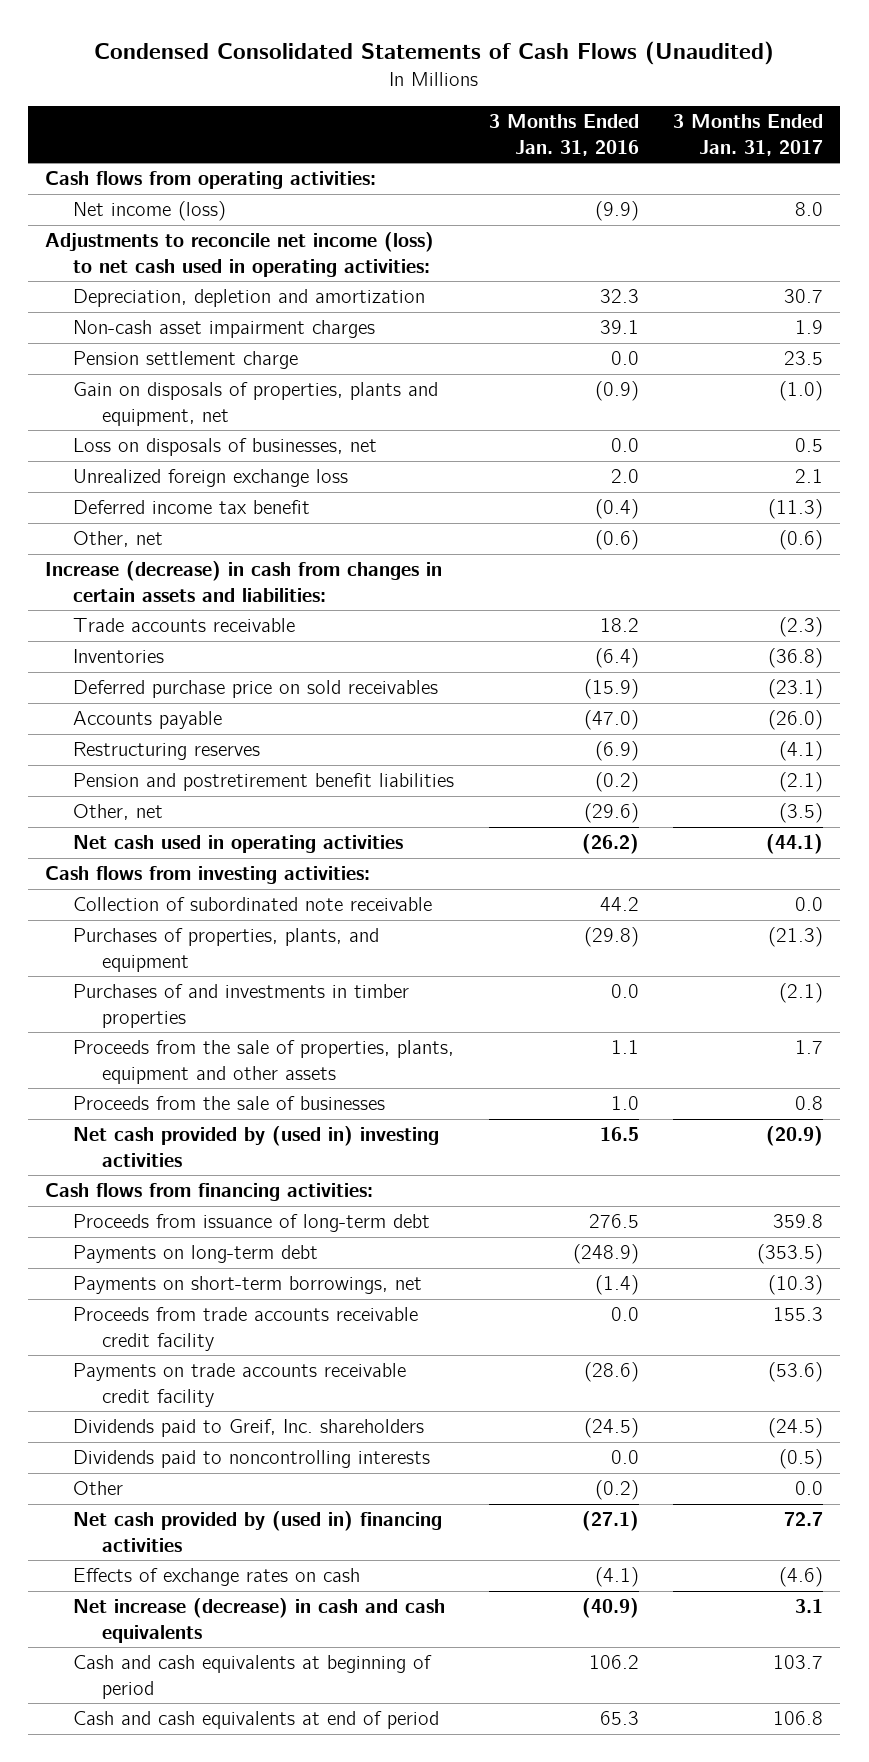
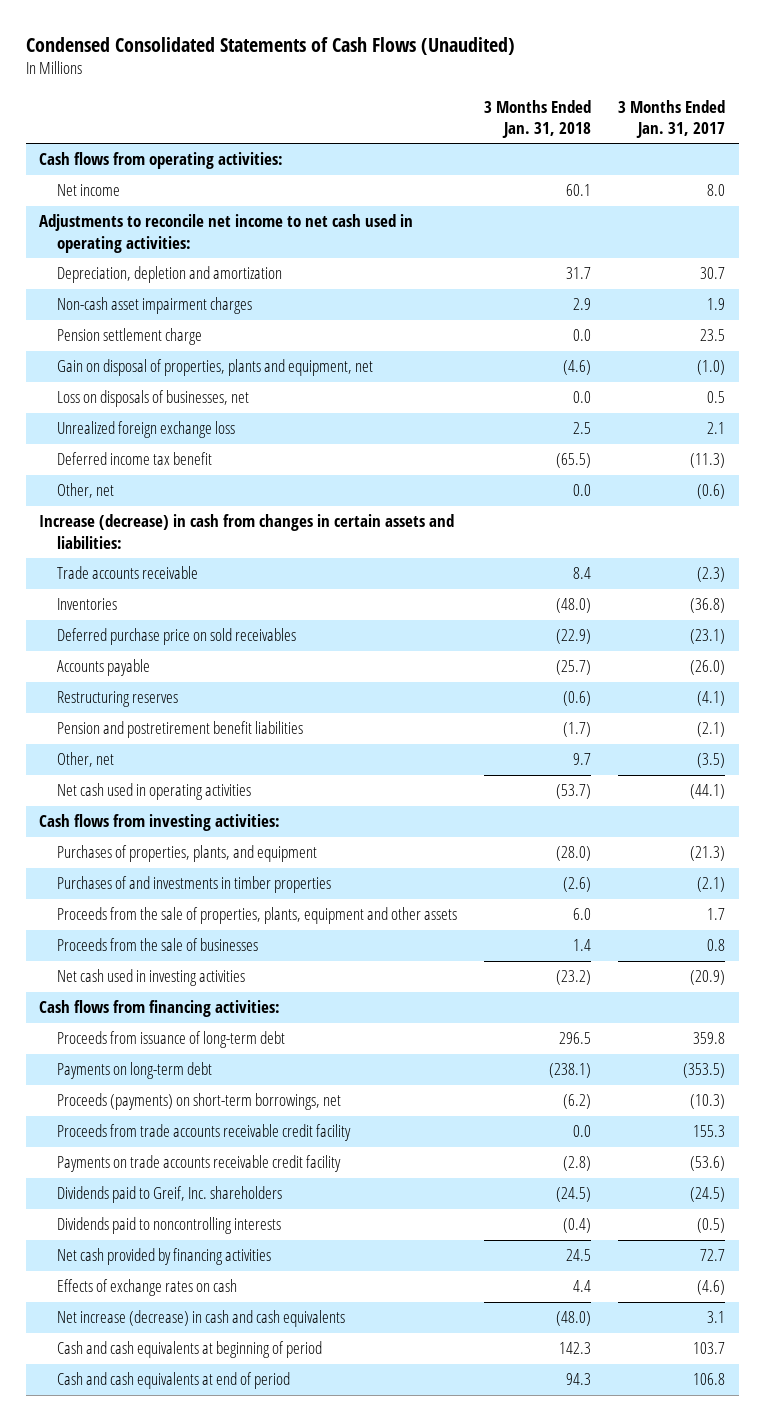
- | 3 Months Ended Jan. 31, 2016 | 3 Months Ended Jan. 31, 2017
+ | 3 Months Ended Jan. 31, 2018 | 3 Months Ended Jan. 31, 2017
- Net income (loss) | (9.9) | 8.0
- Adjustments to reconcile net income (loss) to net cash used in operating activities:
+ Net income | 60.1 | 8.0
+ Adjustments to reconcile net income to net cash used in operating activities:
- Gain on disposals of properties, plants and equipment, net | (0.9) | (1.0)
+ Gain on disposal of properties, plants and equipment, net | (4.6) | (1.0)
- Collection of subordinated note receivable | 44.2 | 0.0
- Net cash provided by (used in) investing activities | 16.5 | (20.9)
+ Net cash used in investing activities | (23.2) | (20.9)
- Payments on short-term borrowings, net | (1.4) | (10.3)
+ Proceeds (payments) on short-term borrowings, net | (6.2) | (10.3)
- Other | (0.2) | 0.0
- Net cash provided by (used in) financing activities | (27.1) | 72.7
+ Net cash provided by financing activities | 24.5 | 72.7

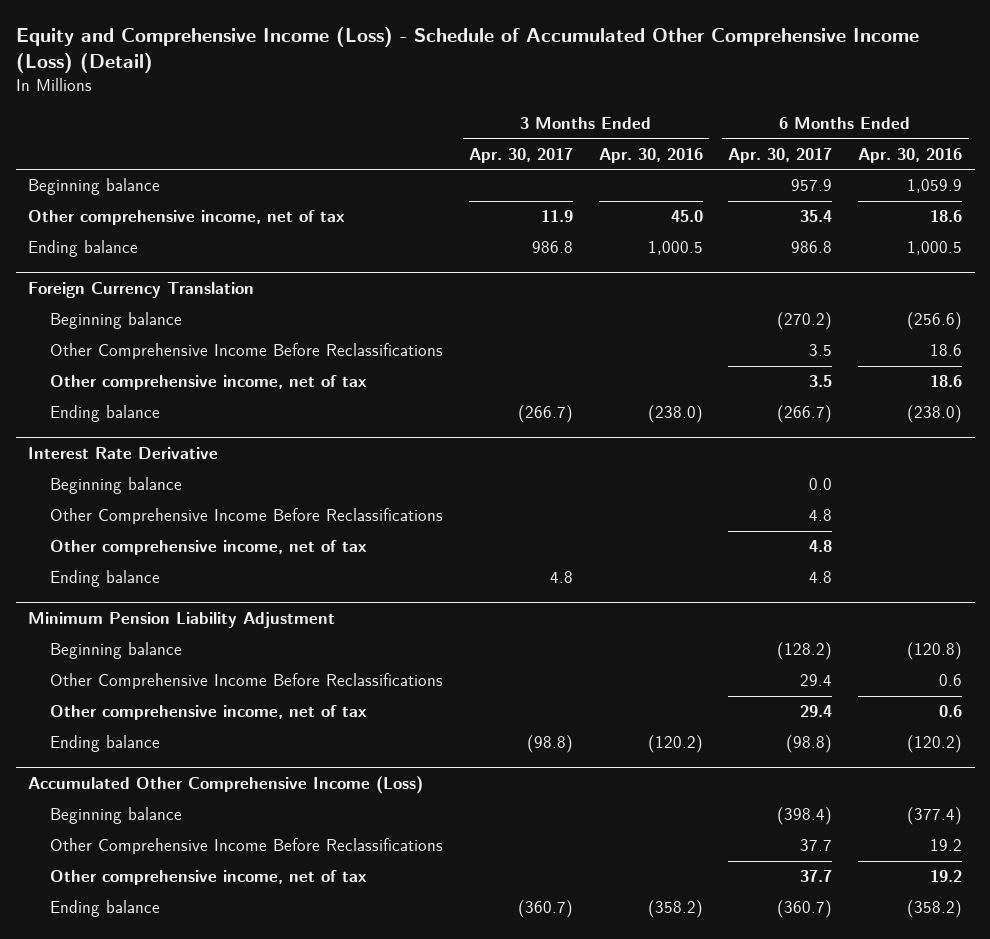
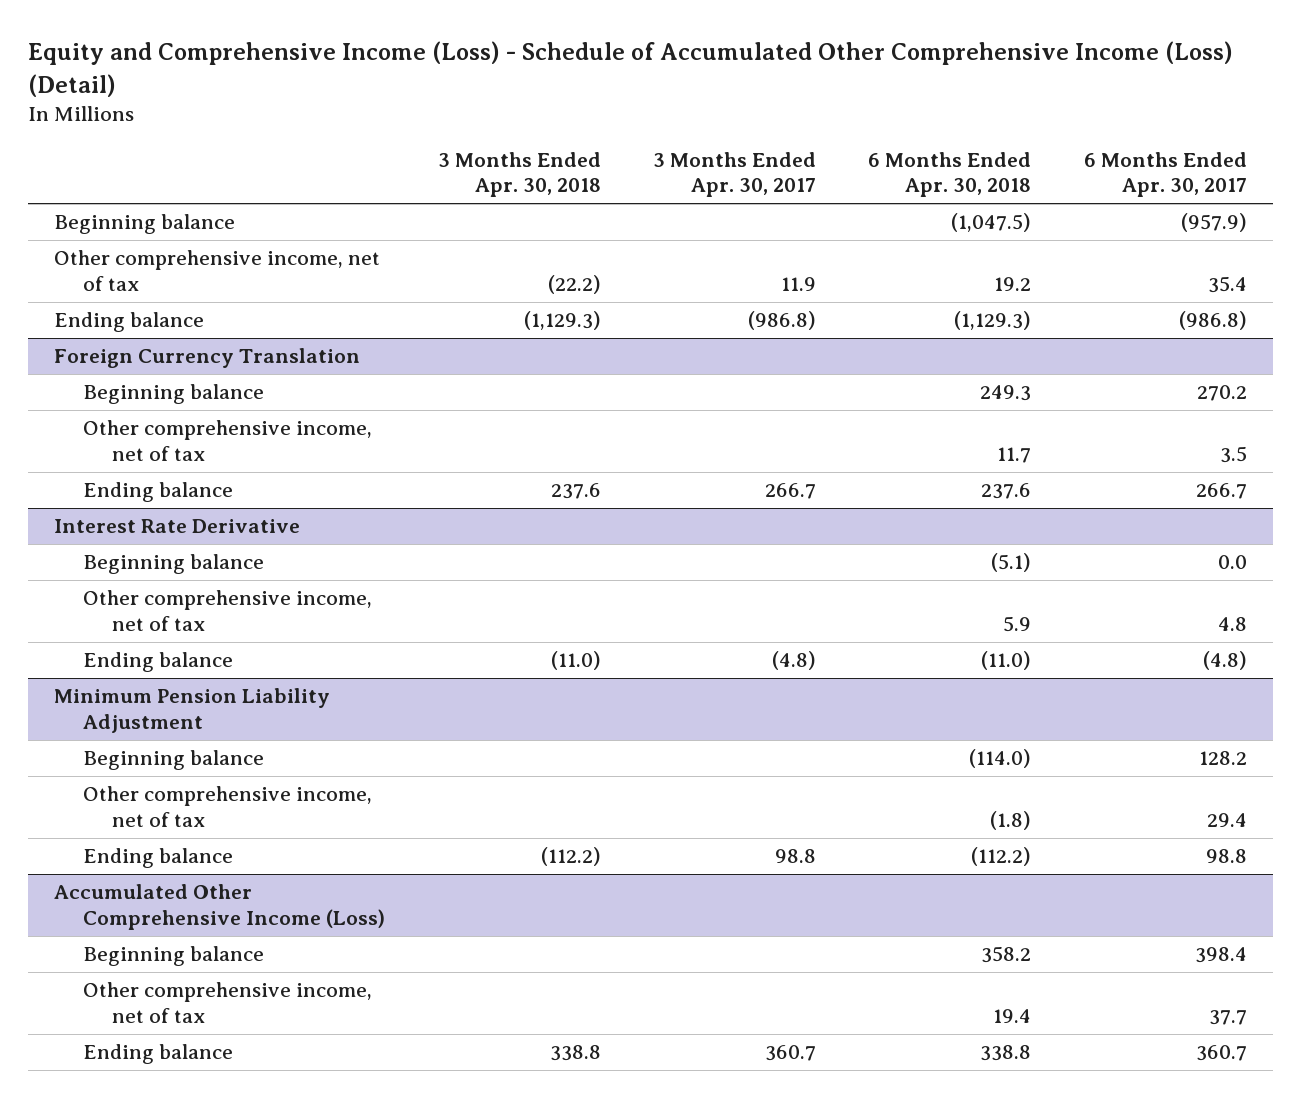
- | 3 Months Ended Apr. 30, 2017 | 3 Months Ended Apr. 30, 2016 | 6 Months Ended Apr. 30, 2017 | 6 Months Ended Apr. 30, 2016
+ | 3 Months Ended Apr. 30, 2018 | 3 Months Ended Apr. 30, 2017 | 6 Months Ended Apr. 30, 2018 | 6 Months Ended Apr. 30, 2017
- Beginning balance | | | 957.9 | 1,059.9
+ Beginning balance | | | (1,047.5) | (957.9)
- Ending balance | 986.8 | 1,000.5 | 986.8 | 1,000.5
+ Ending balance | (1,129.3) | (986.8) | (1,129.3) | (986.8)
@ Foreign Currency Translation
- Beginning balance | | | (270.2) | (256.6)
- Other Comprehensive Income Before Reclassifications | | | 3.5 | 18.6
+ Beginning balance | | | 249.3 | 270.2
- Ending balance | (266.7) | (238.0) | (266.7) | (238.0)
+ Ending balance | 237.6 | 266.7 | 237.6 | 266.7
@ Interest Rate Derivative
- Other Comprehensive Income Before Reclassifications | | | 4.8 |
- Ending balance | 4.8 | | 4.8 |
+ Ending balance | (11.0) | (4.8) | (11.0) | (4.8)
@ Minimum Pension Liability Adjustment
- Beginning balance | | | (128.2) | (120.8)
- Other Comprehensive Income Before Reclassifications | | | 29.4 | 0.6
+ Beginning balance | | | (114.0) | 128.2
- Ending balance | (98.8) | (120.2) | (98.8) | (120.2)
+ Ending balance | (112.2) | 98.8 | (112.2) | 98.8
@ Accumulated Other Comprehensive Income (Loss)
- Beginning balance | | | (398.4) | (377.4)
- Other Comprehensive Income Before Reclassifications | | | 37.7 | 19.2
+ Beginning balance | | | 358.2 | 398.4
- Ending balance | (360.7) | (358.2) | (360.7) | (358.2)
+ Ending balance | 338.8 | 360.7 | 338.8 | 360.7

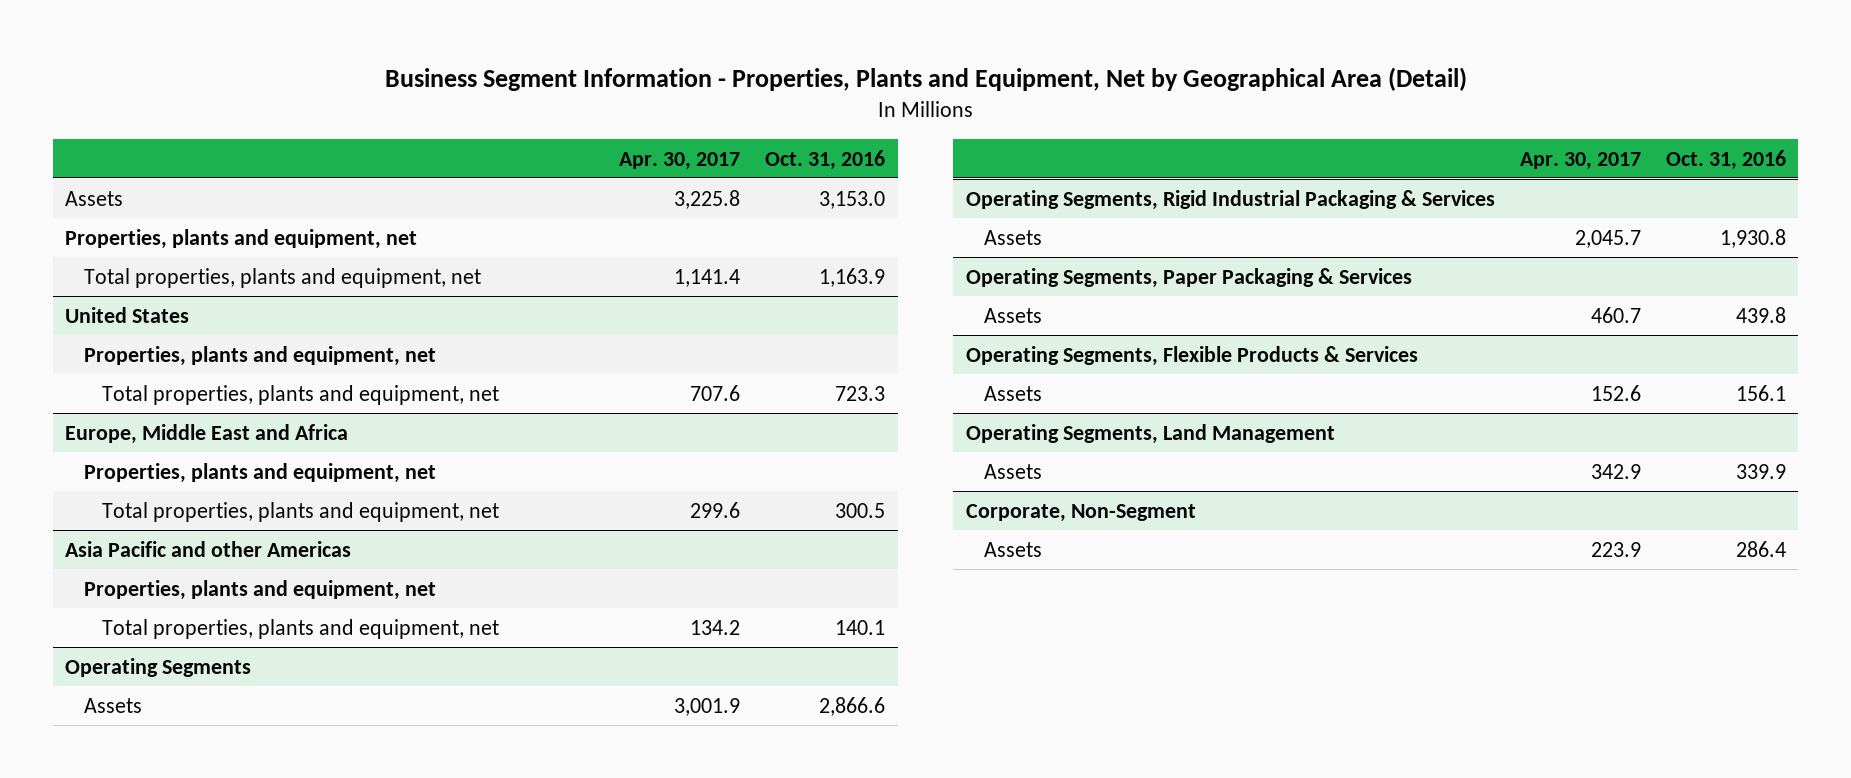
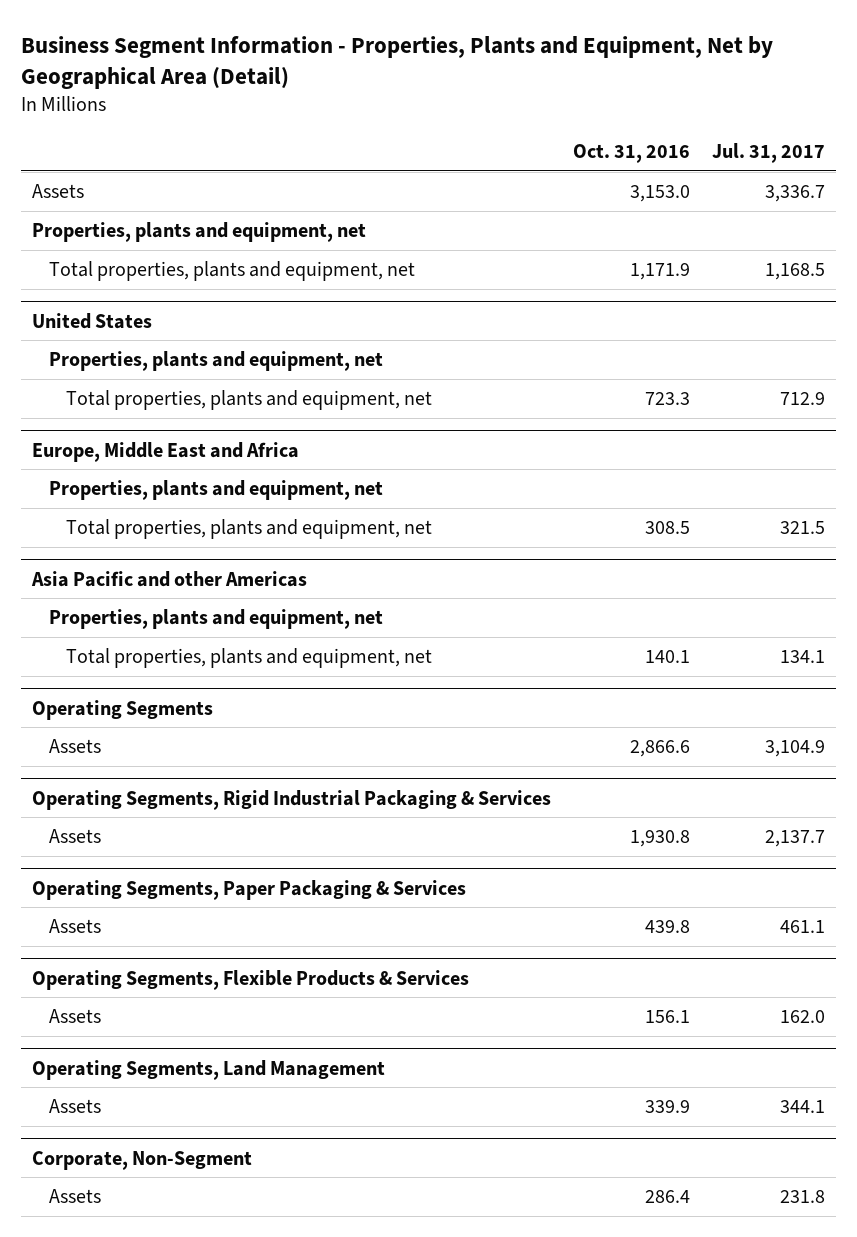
- | Apr. 30, 2017 | Oct. 31, 2016
+ | Oct. 31, 2016 | Jul. 31, 2017
- Total properties, plants and equipment, net | 1,141.4 | 1,163.9
+ Total properties, plants and equipment, net | 1,171.9 | 1,168.5
@ Europe, Middle East and Africa
- Total properties, plants and equipment, net | 299.6 | 300.5
+ Total properties, plants and equipment, net | 308.5 | 321.5

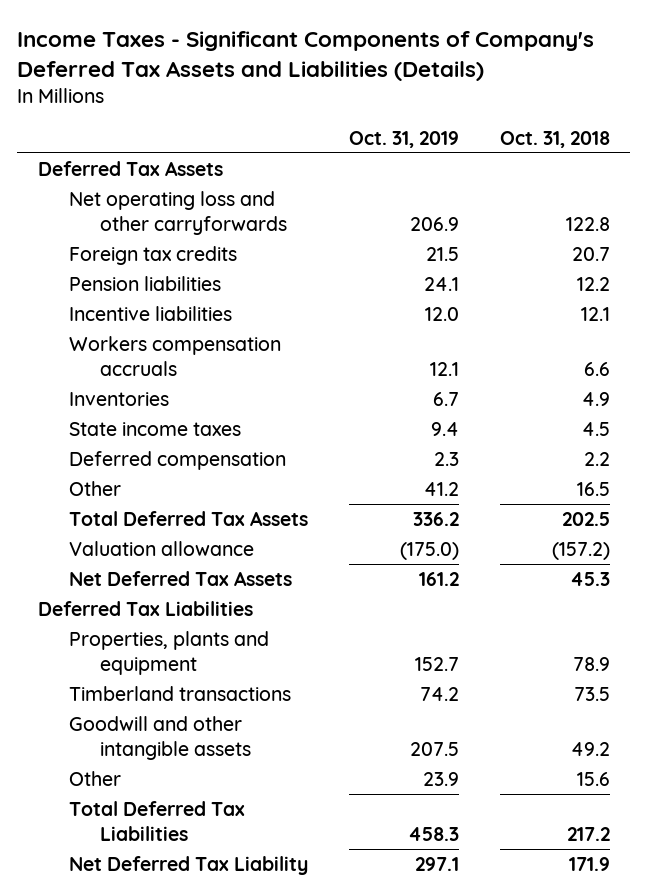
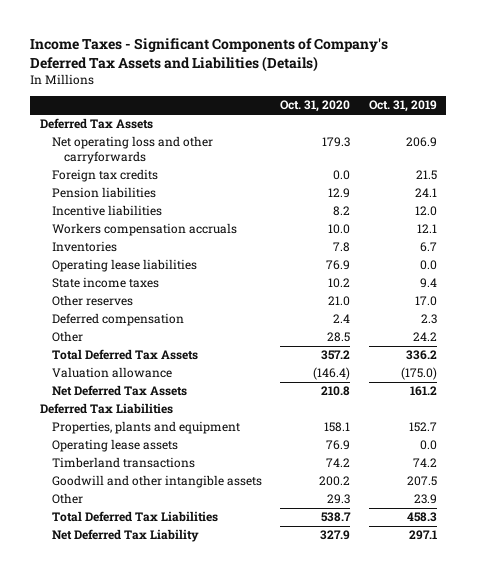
- | Oct. 31, 2019 | Oct. 31, 2018
+ | Oct. 31, 2020 | Oct. 31, 2019
+ Operating lease liabilities | 76.9 | 0.0
+ Other reserves | 21.0 | 17.0
- Other | 41.2 | 16.5
+ Other | 28.5 | 24.2
+ Operating lease assets | 76.9 | 0.0

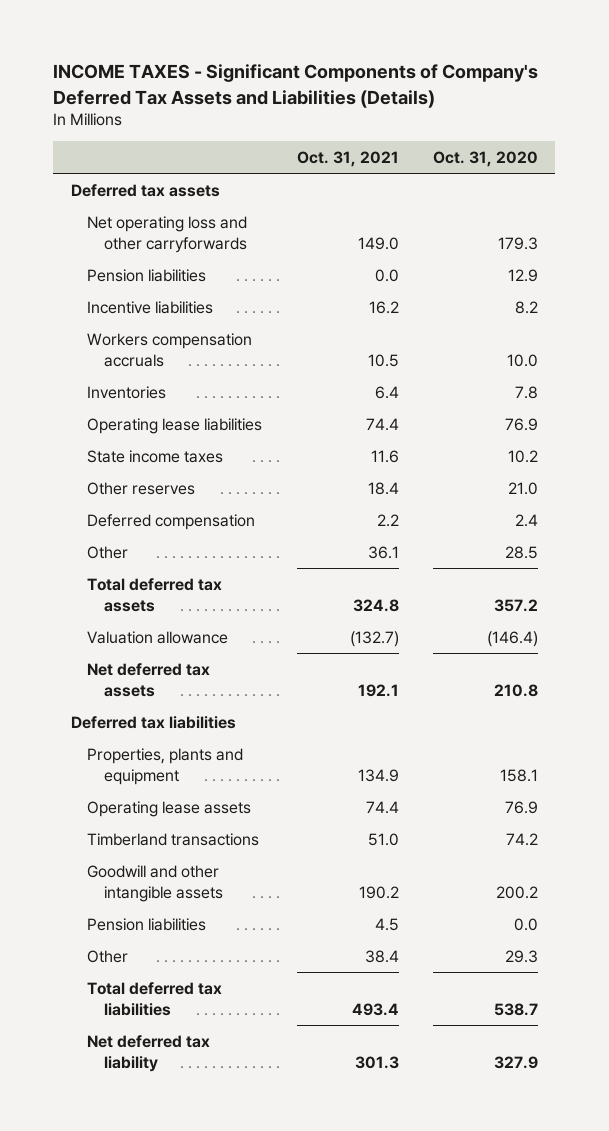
- Income Taxes - Significant Components of Company's Deferred Tax Assets and Liabilities (Details)
+ INCOME TAXES - Significant Components of Company's Deferred Tax Assets and Liabilities (Details)
- | Oct. 31, 2020 | Oct. 31, 2019
+ | Oct. 31, 2021 | Oct. 31, 2020
- Deferred Tax Assets
+ Deferred tax assets
- Foreign tax credits | 0.0 | 21.5
- Total Deferred Tax Assets | 357.2 | 336.2
+ Total deferred tax assets | 324.8 | 357.2
- Net Deferred Tax Assets | 210.8 | 161.2
- Deferred Tax Liabilities
+ Net deferred tax assets | 192.1 | 210.8
+ Deferred tax liabilities
+ Pension liabilities | 4.5 | 0.0
- Total Deferred Tax Liabilities | 538.7 | 458.3
- Net Deferred Tax Liability | 327.9 | 297.1
+ Total deferred tax liabilities | 493.4 | 538.7
+ Net deferred tax liability | 301.3 | 327.9

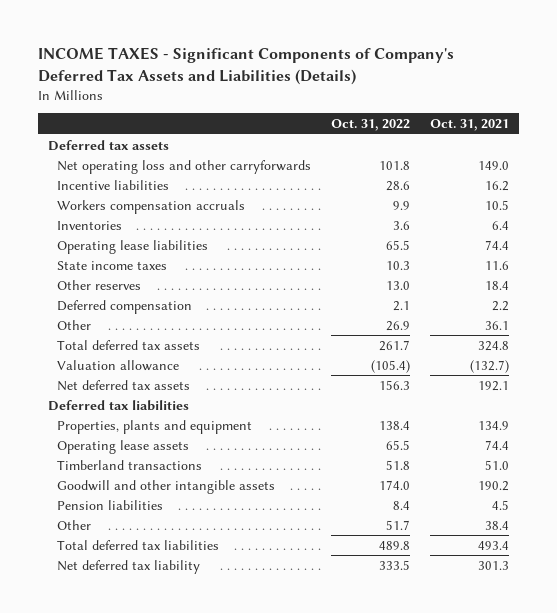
- | Oct. 31, 2021 | Oct. 31, 2020
+ | Oct. 31, 2022 | Oct. 31, 2021
- Pension liabilities | 0.0 | 12.9

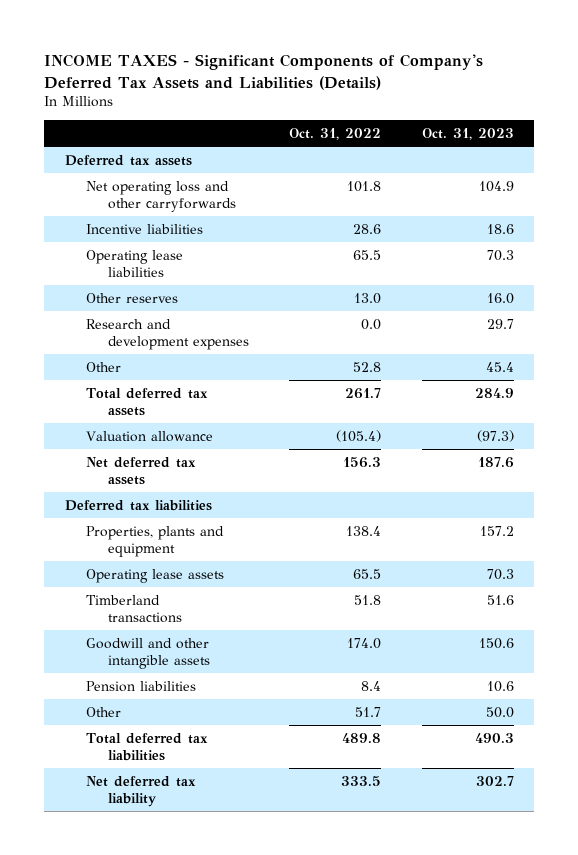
- | Oct. 31, 2022 | Oct. 31, 2021
+ | Oct. 31, 2022 | Oct. 31, 2023
- Workers compensation accruals | 9.9 | 10.5
- Inventories | 3.6 | 6.4
- State income taxes | 10.3 | 11.6
- Deferred compensation | 2.1 | 2.2
- Other | 26.9 | 36.1
+ Research and development expenses | 0.0 | 29.7
+ Other | 52.8 | 45.4

